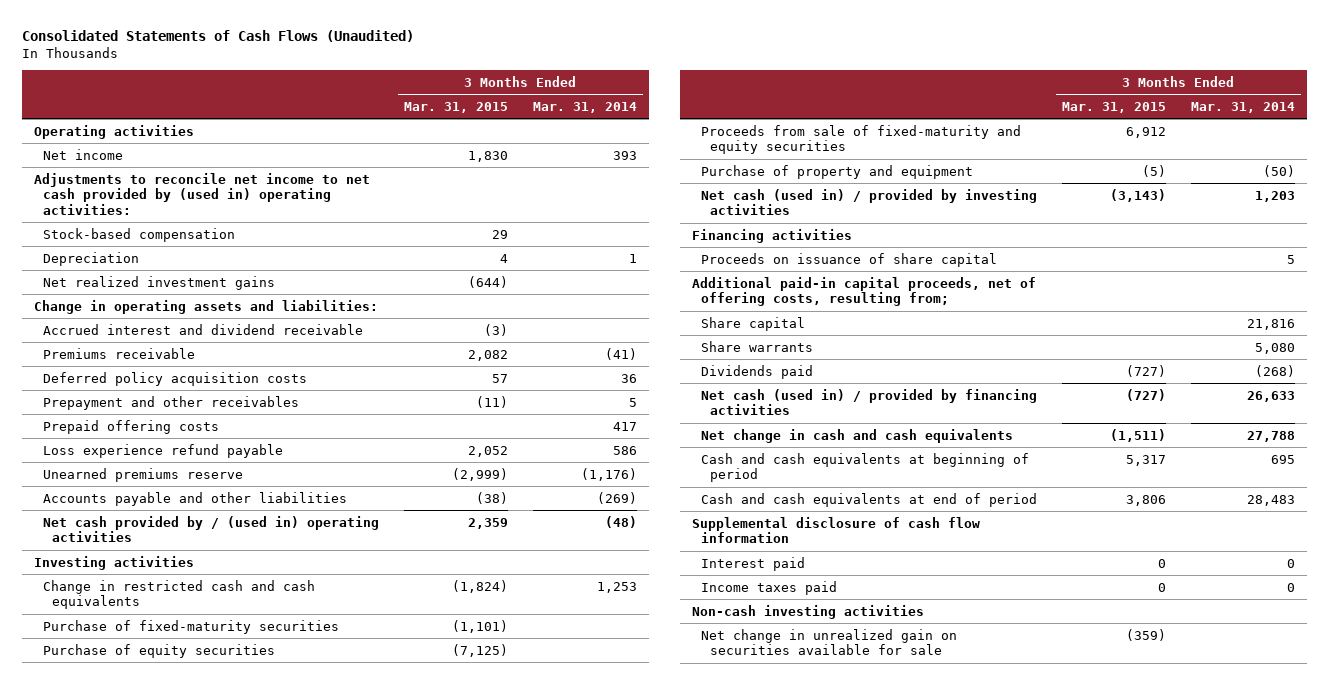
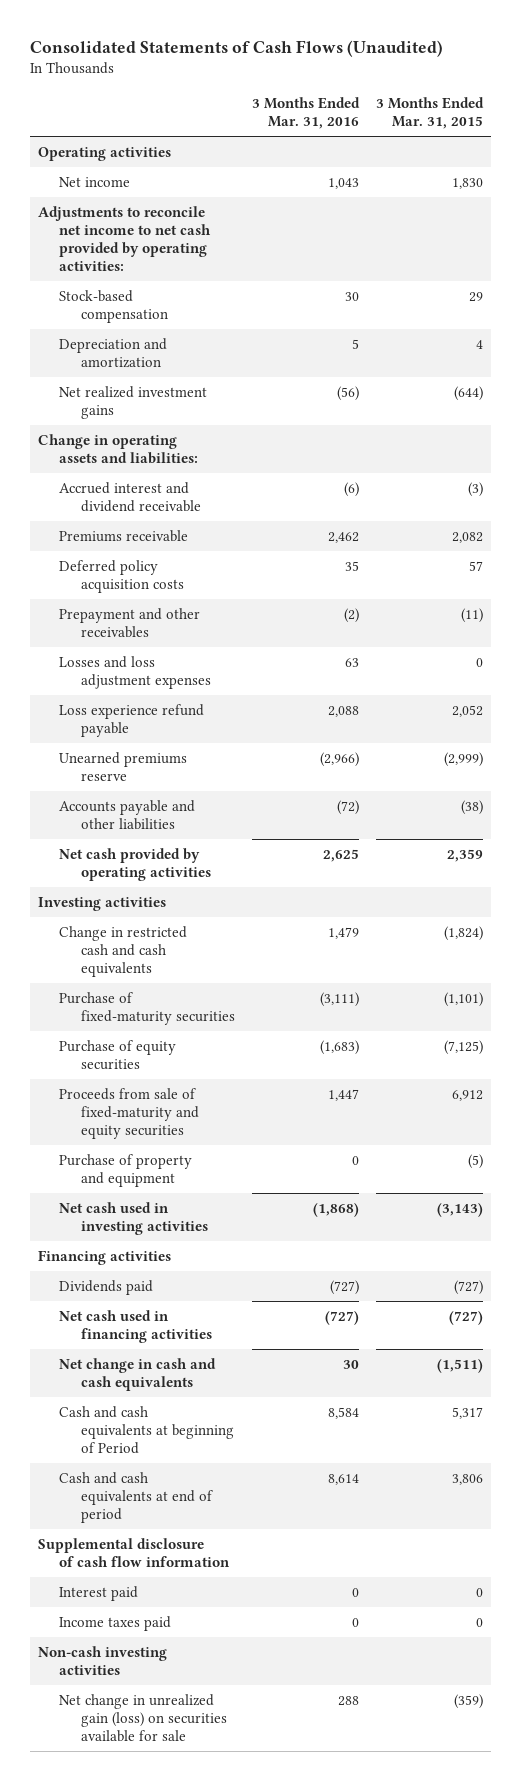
- | 3 Months Ended Mar. 31, 2015 | 3 Months Ended Mar. 31, 2014
+ | 3 Months Ended Mar. 31, 2016 | 3 Months Ended Mar. 31, 2015
- Adjustments to reconcile net income to net cash provided by (used in) operating activities:
+ Adjustments to reconcile net income to net cash provided by operating activities:
- Depreciation | 4 | 1
+ Depreciation and amortization | 5 | 4
- Prepaid offering costs | | 417
+ Losses and loss adjustment expenses | 63 | 0
- Net cash provided by / (used in) operating activities | 2,359 | (48)
+ Net cash provided by operating activities | 2,625 | 2,359
- Net cash (used in) / provided by investing activities | (3,143) | 1,203
+ Net cash used in investing activities | (1,868) | (3,143)
- Proceeds on issuance of share capital | | 5
- Additional paid-in capital proceeds, net of offering costs, resulting from;
- Share capital | | 21,816
- Share warrants | | 5,080
- Net cash (used in) / provided by financing activities | (727) | 26,633
+ Net cash used in financing activities | (727) | (727)
- Cash and cash equivalents at beginning of period | 5,317 | 695
+ Cash and cash equivalents at beginning of Period | 8,584 | 5,317
- Net change in unrealized gain on securities available for sale | (359) |
+ Net change in unrealized gain (loss) on securities available for sale | 288 | (359)

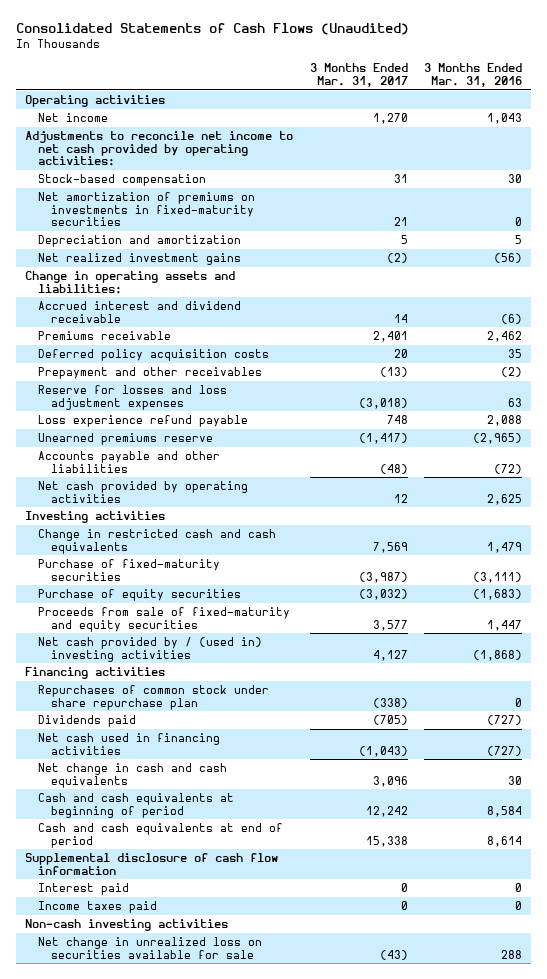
- | 3 Months Ended Mar. 31, 2016 | 3 Months Ended Mar. 31, 2015
+ | 3 Months Ended Mar. 31, 2017 | 3 Months Ended Mar. 31, 2016
+ Net amortization of premiums on investments in fixed-maturity securities | 21 | 0
- Losses and loss adjustment expenses | 63 | 0
+ Reserve for losses and loss adjustment expenses | (3,018) | 63
- Unearned premiums reserve | (2,966) | (2,999)
+ Unearned premiums reserve | (1,417) | (2,965)
- Purchase of property and equipment | 0 | (5)
- Net cash used in investing activities | (1,868) | (3,143)
+ Net cash provided by / (used in) investing activities | 4,127 | (1,868)
+ Repurchases of common stock under share repurchase plan | (338) | 0
- Cash and cash equivalents at beginning of Period | 8,584 | 5,317
+ Cash and cash equivalents at beginning of period | 12,242 | 8,584
- Net change in unrealized gain (loss) on securities available for sale | 288 | (359)
+ Net change in unrealized loss on securities available for sale | (43) | 288

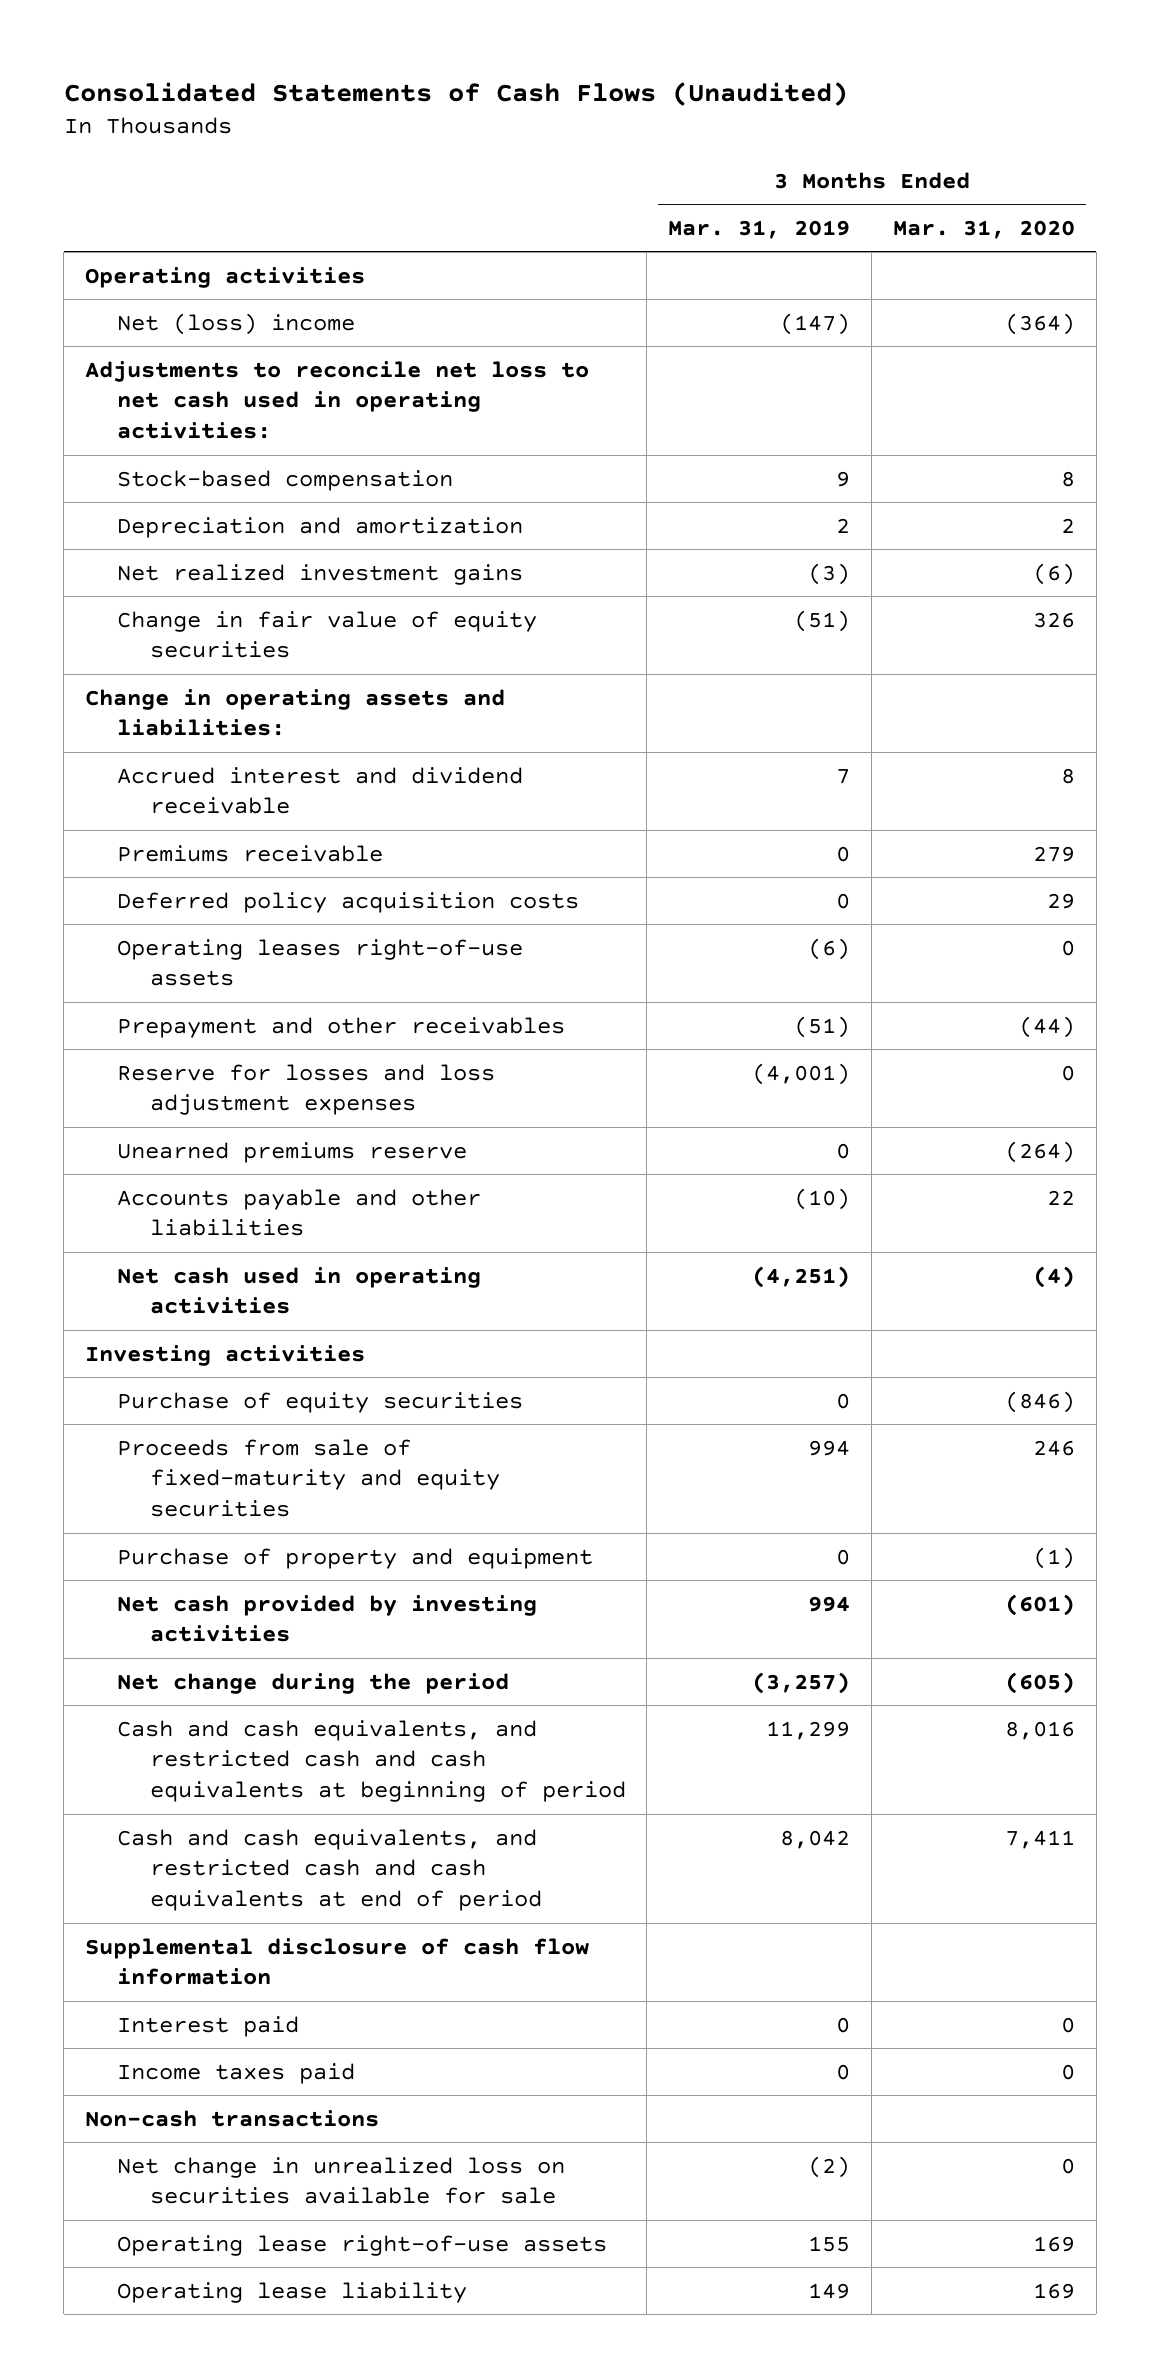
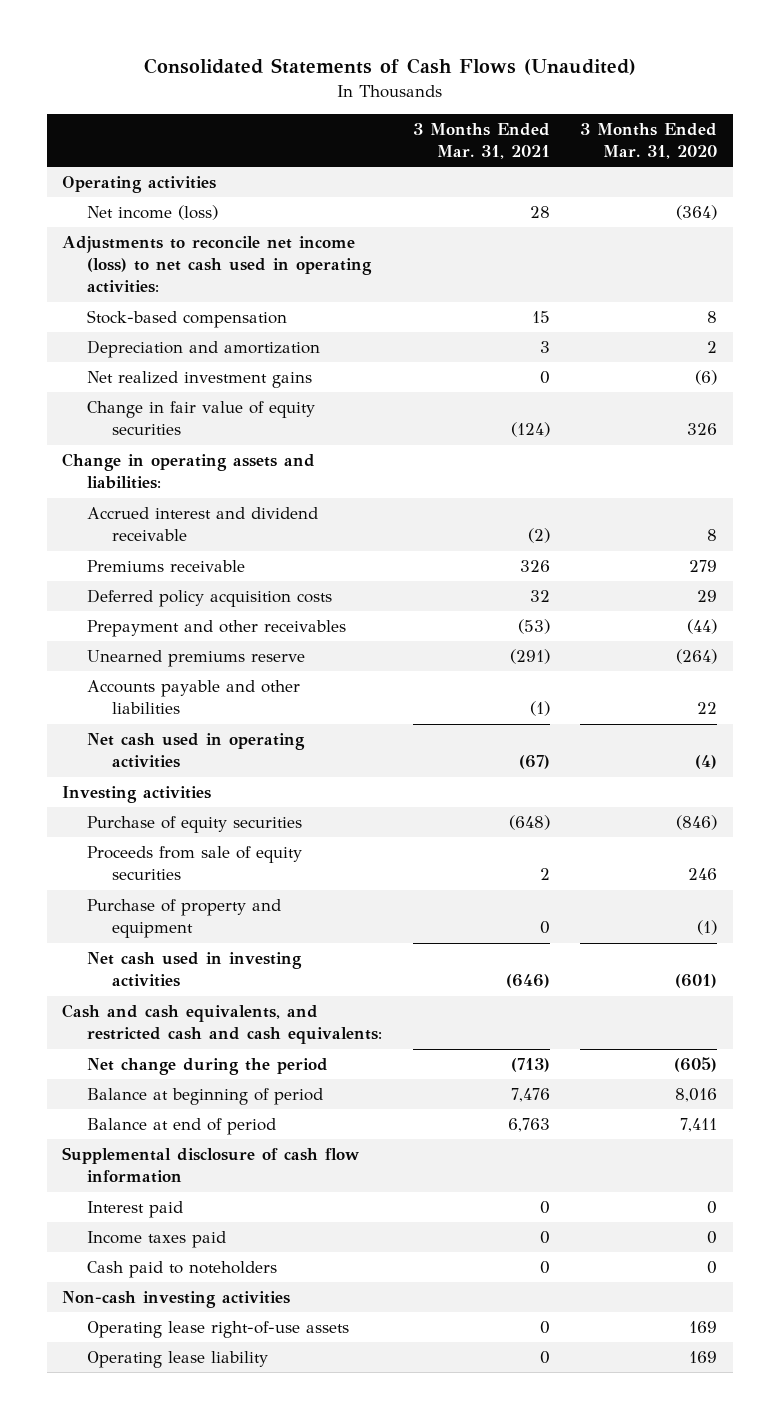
- | 3 Months Ended Mar. 31, 2019 | 3 Months Ended Mar. 31, 2020
+ | 3 Months Ended Mar. 31, 2021 | 3 Months Ended Mar. 31, 2020
- Net (loss) income | (147) | (364)
- Adjustments to reconcile net loss to net cash used in operating activities:
+ Net income (loss) | 28 | (364)
+ Adjustments to reconcile net income (loss) to net cash used in operating activities:
- Operating leases right-of-use assets | (6) | 0
- Reserve for losses and loss adjustment expenses | (4,001) | 0
- Proceeds from sale of fixed-maturity and equity securities | 994 | 246
+ Proceeds from sale of equity securities | 2 | 246
- Net cash provided by investing activities | 994 | (601)
+ Net cash used in investing activities | (646) | (601)
+ Cash and cash equivalents, and restricted cash and cash equivalents:
- Cash and cash equivalents, and restricted cash and cash equivalents at beginning of period | 11,299 | 8,016
- Cash and cash equivalents, and restricted cash and cash equivalents at end of period | 8,042 | 7,411
+ Balance at beginning of period | 7,476 | 8,016
+ Balance at end of period | 6,763 | 7,411
- Non-cash transactions
- Net change in unrealized loss on securities available for sale | (2) | 0
+ Cash paid to noteholders | 0 | 0
+ Non-cash investing activities

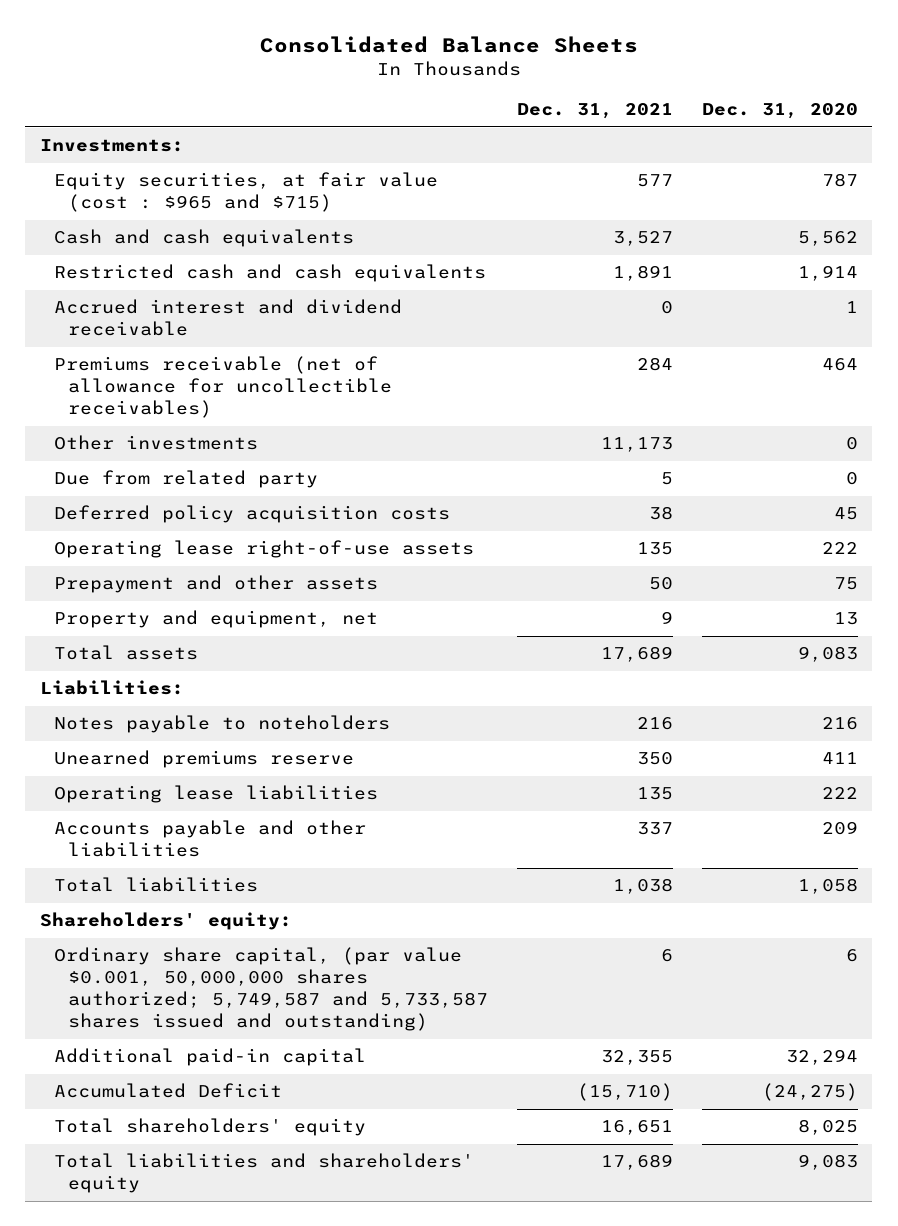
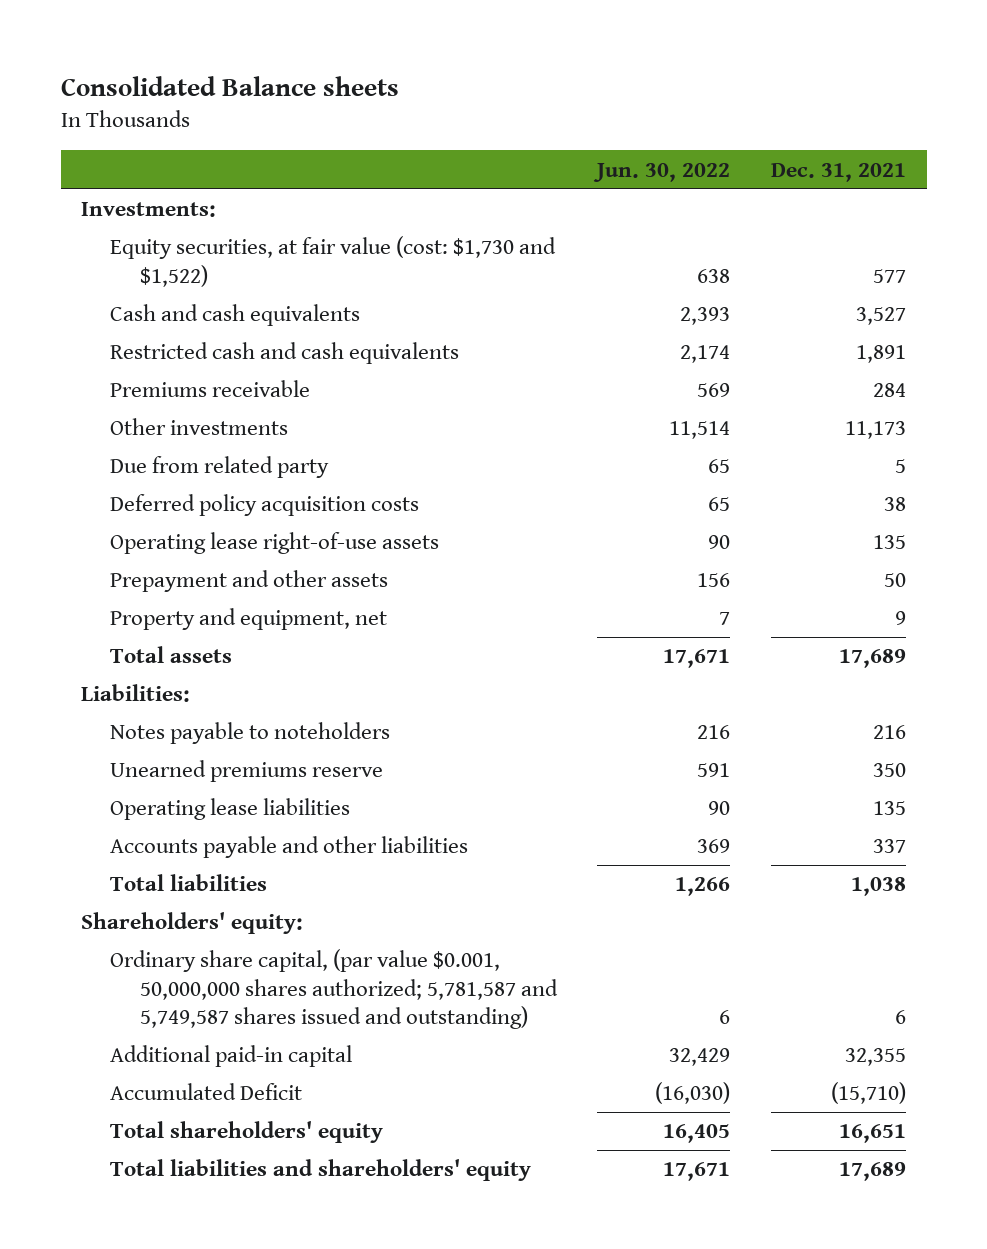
- Consolidated Balance Sheets
+ Consolidated Balance sheets
- | Dec. 31, 2021 | Dec. 31, 2020
+ | Jun. 30, 2022 | Dec. 31, 2021
- Equity securities, at fair value (cost : $965 and $715) | 577 | 787
+ Equity securities, at fair value (cost: $1,730 and $1,522) | 638 | 577
- Accrued interest and dividend receivable | 0 | 1
- Premiums receivable (net of allowance for uncollectible receivables) | 284 | 464
+ Premiums receivable | 569 | 284
- Ordinary share capital, (par value $0.001, 50,000,000 shares authorized; 5,749,587 and 5,733,587 shares issued and outstanding) | 6 | 6
+ Ordinary share capital, (par value $0.001, 50,000,000 shares authorized; 5,781,587 and 5,749,587 shares issued and outstanding) | 6 | 6

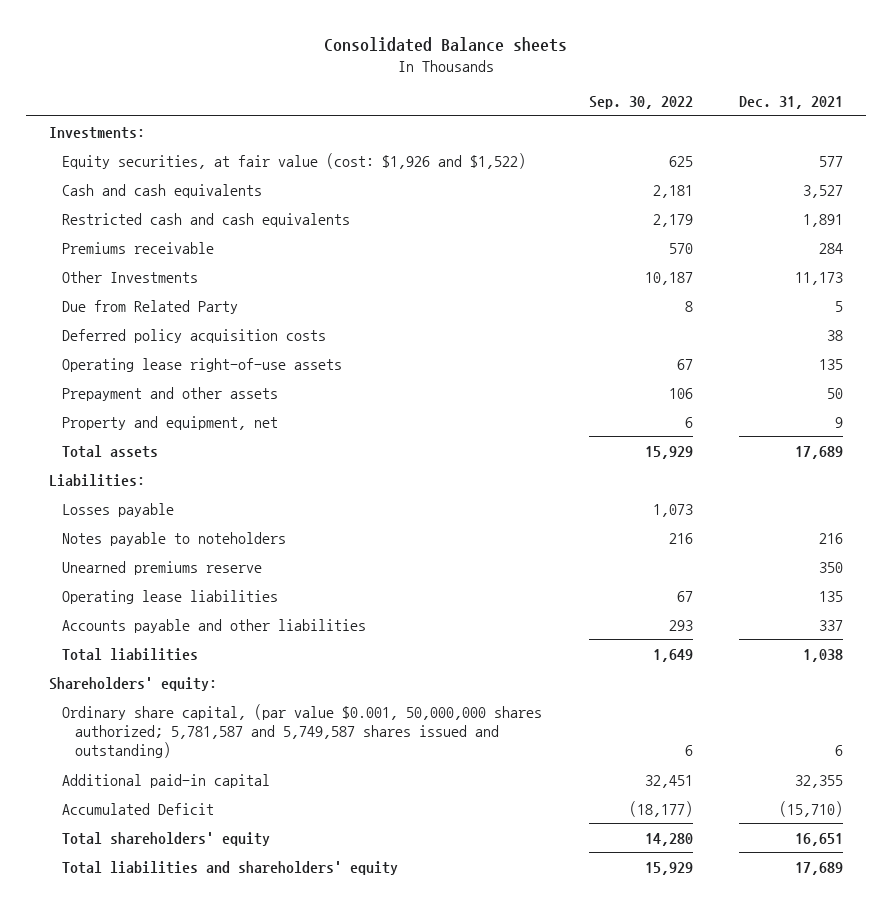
- | Jun. 30, 2022 | Dec. 31, 2021
+ | Sep. 30, 2022 | Dec. 31, 2021
- Equity securities, at fair value (cost: $1,730 and $1,522) | 638 | 577
+ Equity securities, at fair value (cost: $1,926 and $1,522) | 625 | 577
- Other investments | 11,514 | 11,173
- Due from related party | 65 | 5
+ Other Investments | 10,187 | 11,173
+ Due from Related Party | 8 | 5
+ Losses payable | 1,073 |

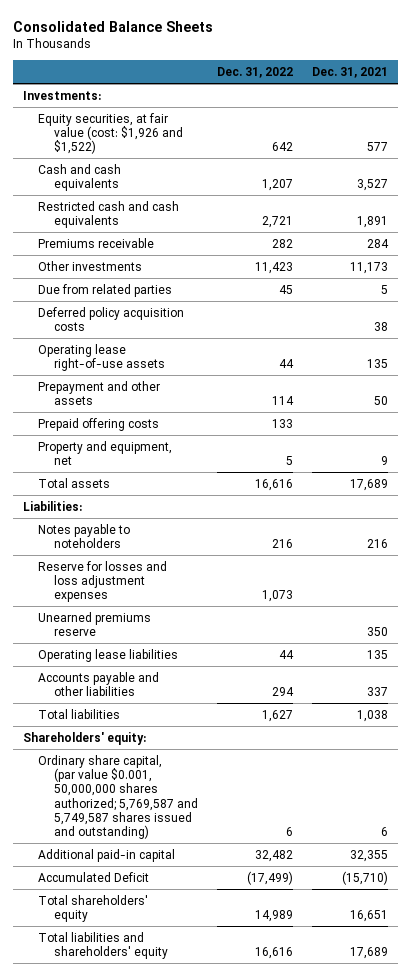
- Consolidated Balance sheets
+ Consolidated Balance Sheets
- | Sep. 30, 2022 | Dec. 31, 2021
+ | Dec. 31, 2022 | Dec. 31, 2021
- Other Investments | 10,187 | 11,173
- Due from Related Party | 8 | 5
+ Other investments | 11,423 | 11,173
+ Due from related parties | 45 | 5
+ Prepaid offering costs | 133 |
- Losses payable | 1,073 |
+ Reserve for losses and loss adjustment expenses | 1,073 |
- Ordinary share capital, (par value $0.001, 50,000,000 shares authorized; 5,781,587 and 5,749,587 shares issued and outstanding) | 6 | 6
+ Ordinary share capital, (par value $0.001, 50,000,000 shares authorized; 5,769,587 and 5,749,587 shares issued and outstanding) | 6 | 6

